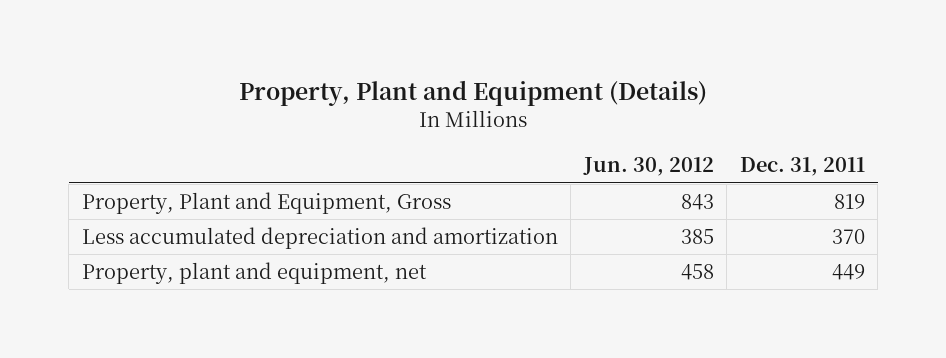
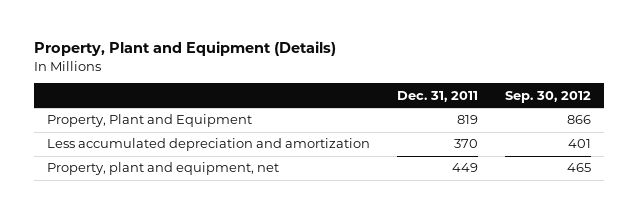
- | Jun. 30, 2012 | Dec. 31, 2011
+ | Dec. 31, 2011 | Sep. 30, 2012
- Property, Plant and Equipment, Gross | 843 | 819
+ Property, Plant and Equipment | 819 | 866

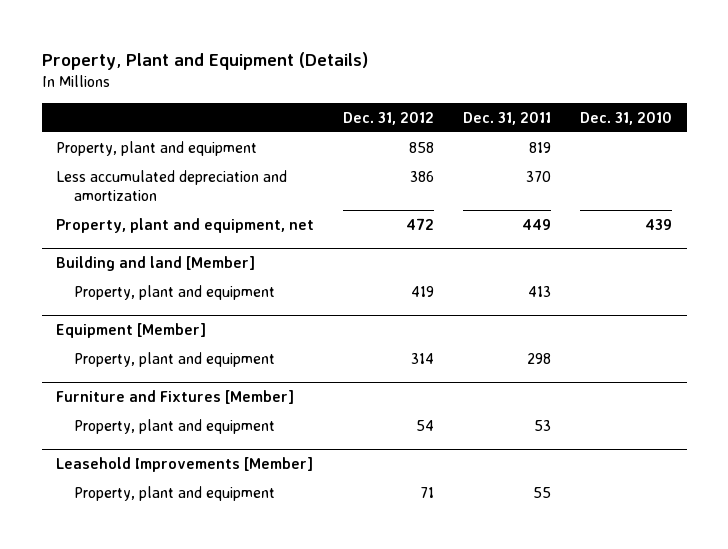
- | Dec. 31, 2011 | Sep. 30, 2012
+ | Dec. 31, 2012 | Dec. 31, 2011 | Dec. 31, 2010
- Property, Plant and Equipment | 819 | 866
+ Property, plant and equipment | 858 | 819 |
+ Building and land [Member]
+ Property, plant and equipment | 419 | 413 |
+ Equipment [Member]
+ Property, plant and equipment | 314 | 298 |
+ Furniture and Fixtures [Member]
+ Property, plant and equipment | 54 | 53 |
+ Leasehold Improvements [Member]
+ Property, plant and equipment | 71 | 55 |

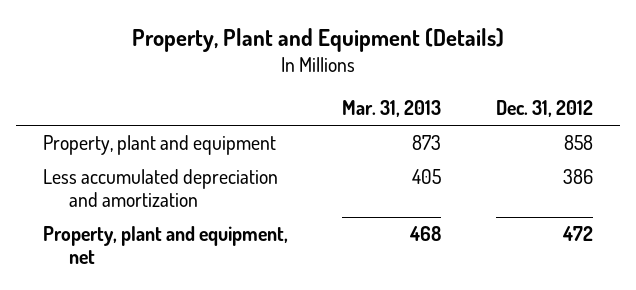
- | Dec. 31, 2012 | Dec. 31, 2011 | Dec. 31, 2010
+ | Mar. 31, 2013 | Dec. 31, 2012
- Building and land [Member]
- Property, plant and equipment | 419 | 413 |
- Equipment [Member]
- Property, plant and equipment | 314 | 298 |
- Furniture and Fixtures [Member]
- Property, plant and equipment | 54 | 53 |
- Leasehold Improvements [Member]
- Property, plant and equipment | 71 | 55 |

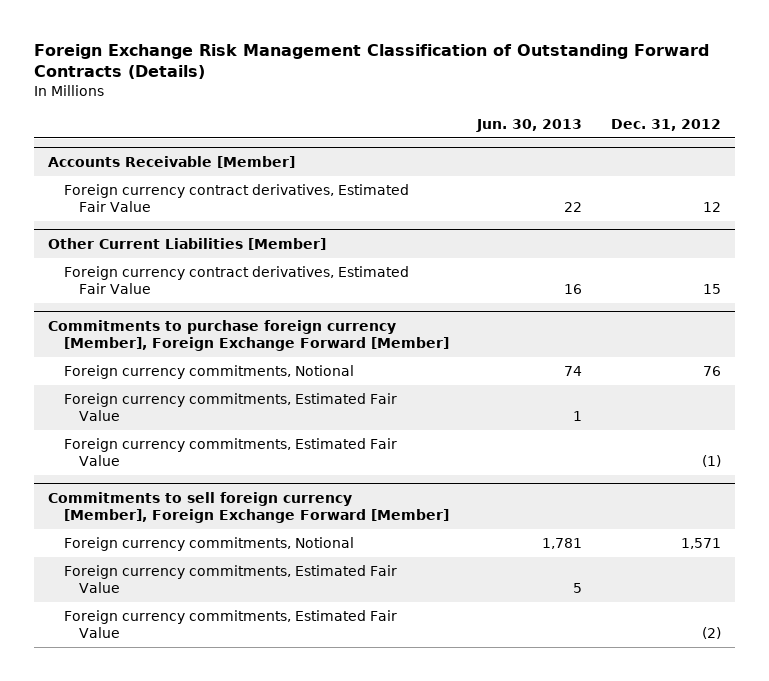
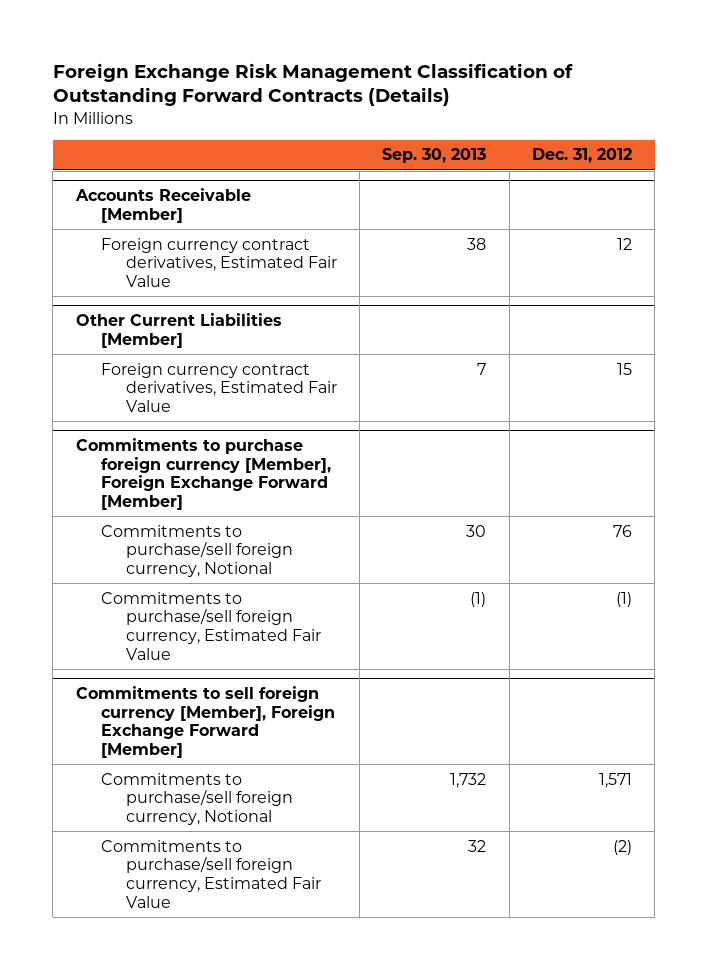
- | Jun. 30, 2013 | Dec. 31, 2012
+ | Sep. 30, 2013 | Dec. 31, 2012
@ Commitments to purchase foreign currency [Member], Foreign Exchange Forward [Member]
- Foreign currency commitments, Notional | 74 | 76
- Foreign currency commitments, Estimated Fair Value | 1 |
- Foreign currency commitments, Estimated Fair Value | | (1)
+ Commitments to purchase/sell foreign currency, Notional | 30 | 76
+ Commitments to purchase/sell foreign currency, Estimated Fair Value | (1) | (1)
@ Commitments to sell foreign currency [Member], Foreign Exchange Forward [Member]
- Foreign currency commitments, Notional | 1,781 | 1,571
- Foreign currency commitments, Estimated Fair Value | 5 |
- Foreign currency commitments, Estimated Fair Value | | (2)
+ Commitments to purchase/sell foreign currency, Notional | 1,732 | 1,571
+ Commitments to purchase/sell foreign currency, Estimated Fair Value | 32 | (2)

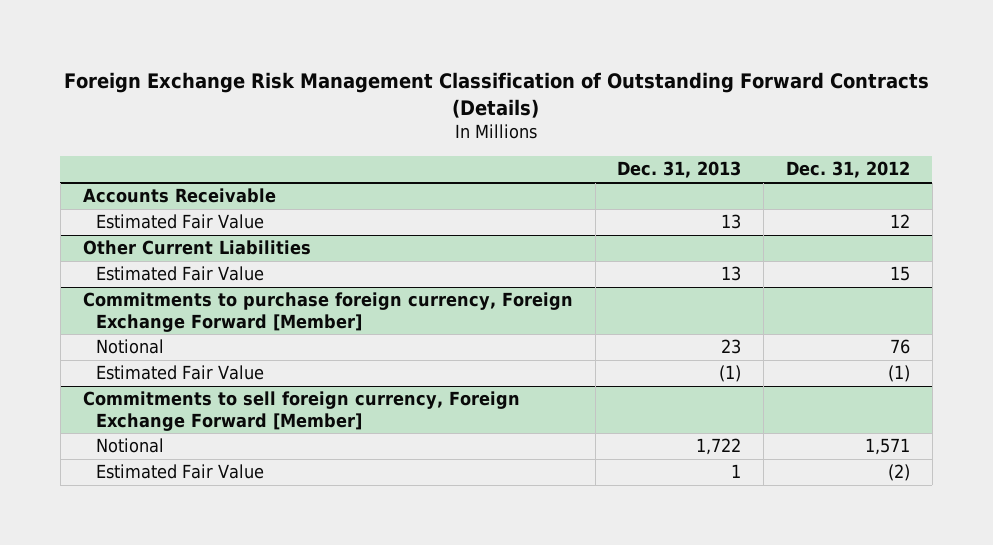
- | Sep. 30, 2013 | Dec. 31, 2012
+ | Dec. 31, 2013 | Dec. 31, 2012
- Accounts Receivable [Member]
- Foreign currency contract derivatives, Estimated Fair Value | 38 | 12
- Other Current Liabilities [Member]
- Foreign currency contract derivatives, Estimated Fair Value | 7 | 15
- Commitments to purchase foreign currency [Member], Foreign Exchange Forward [Member]
- Commitments to purchase/sell foreign currency, Notional | 30 | 76
- Commitments to purchase/sell foreign currency, Estimated Fair Value | (1) | (1)
- Commitments to sell foreign currency [Member], Foreign Exchange Forward [Member]
- Commitments to purchase/sell foreign currency, Notional | 1,732 | 1,571
- Commitments to purchase/sell foreign currency, Estimated Fair Value | 32 | (2)
+ Accounts Receivable
+ Estimated Fair Value | 13 | 12
+ Other Current Liabilities
+ Estimated Fair Value | 13 | 15
+ Commitments to purchase foreign currency, Foreign Exchange Forward [Member]
+ Notional | 23 | 76
+ Estimated Fair Value | (1) | (1)
+ Commitments to sell foreign currency, Foreign Exchange Forward [Member]
+ Notional | 1,722 | 1,571
+ Estimated Fair Value | 1 | (2)

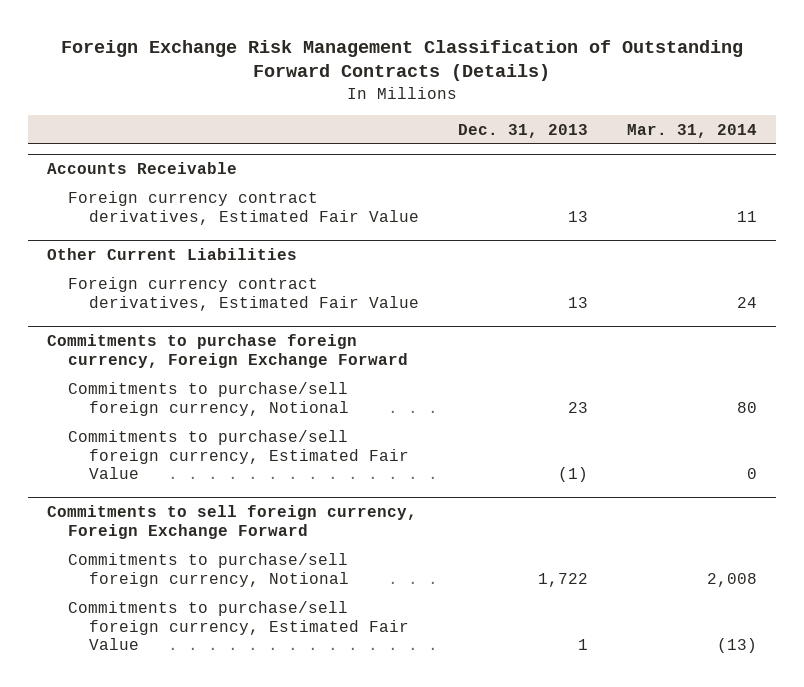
- | Dec. 31, 2013 | Dec. 31, 2012
+ | Dec. 31, 2013 | Mar. 31, 2014
@ Accounts Receivable
- Estimated Fair Value | 13 | 12
+ Foreign currency contract derivatives, Estimated Fair Value | 13 | 11
@ Other Current Liabilities
- Estimated Fair Value | 13 | 15
- Commitments to purchase foreign currency, Foreign Exchange Forward [Member]
- Notional | 23 | 76
- Estimated Fair Value | (1) | (1)
- Commitments to sell foreign currency, Foreign Exchange Forward [Member]
- Notional | 1,722 | 1,571
- Estimated Fair Value | 1 | (2)
@ Other Current Liabilities
+ Foreign currency contract derivatives, Estimated Fair Value | 13 | 24
+ Commitments to purchase foreign currency, Foreign Exchange Forward
+ Commitments to purchase/sell foreign currency, Notional | 23 | 80
+ Commitments to purchase/sell foreign currency, Estimated Fair Value | (1) | 0
+ Commitments to sell foreign currency, Foreign Exchange Forward
+ Commitments to purchase/sell foreign currency, Notional | 1,722 | 2,008
+ Commitments to purchase/sell foreign currency, Estimated Fair Value | 1 | (13)

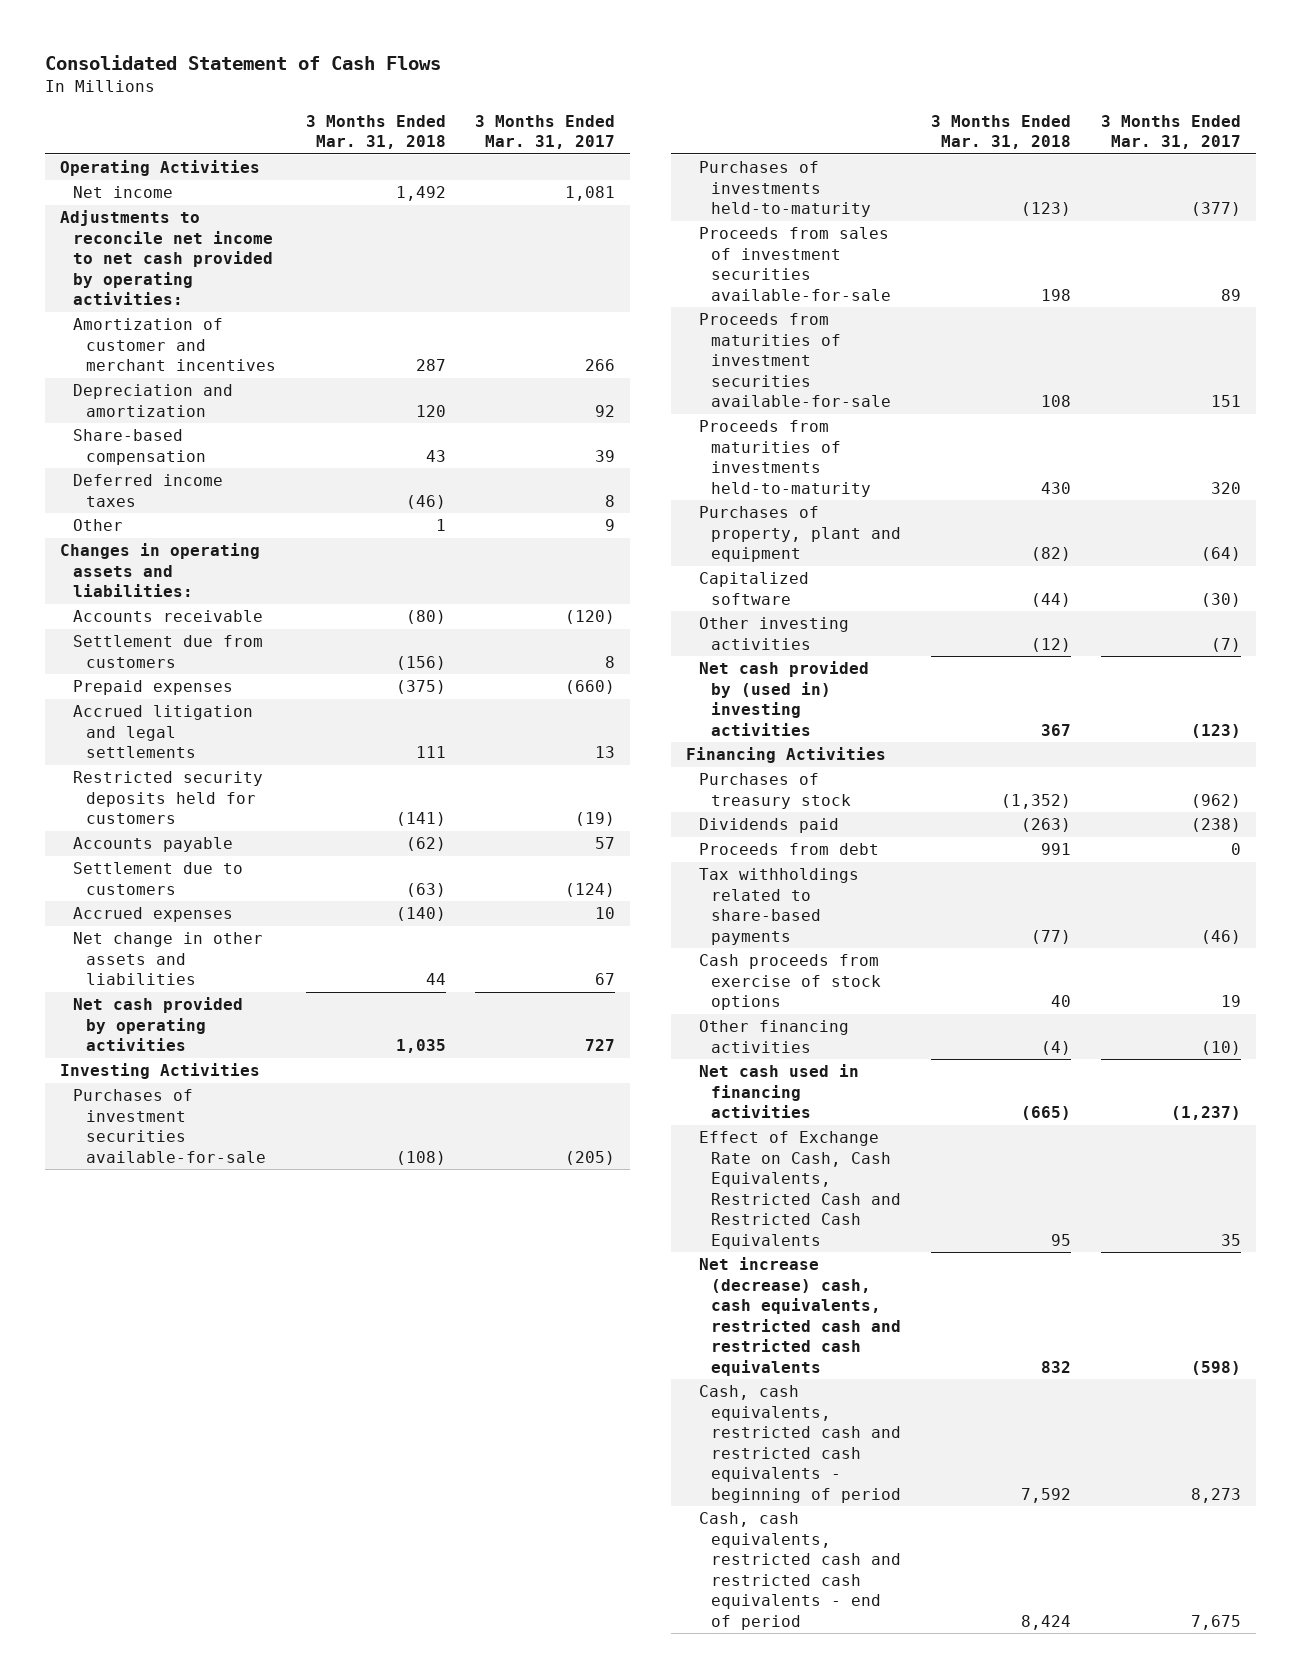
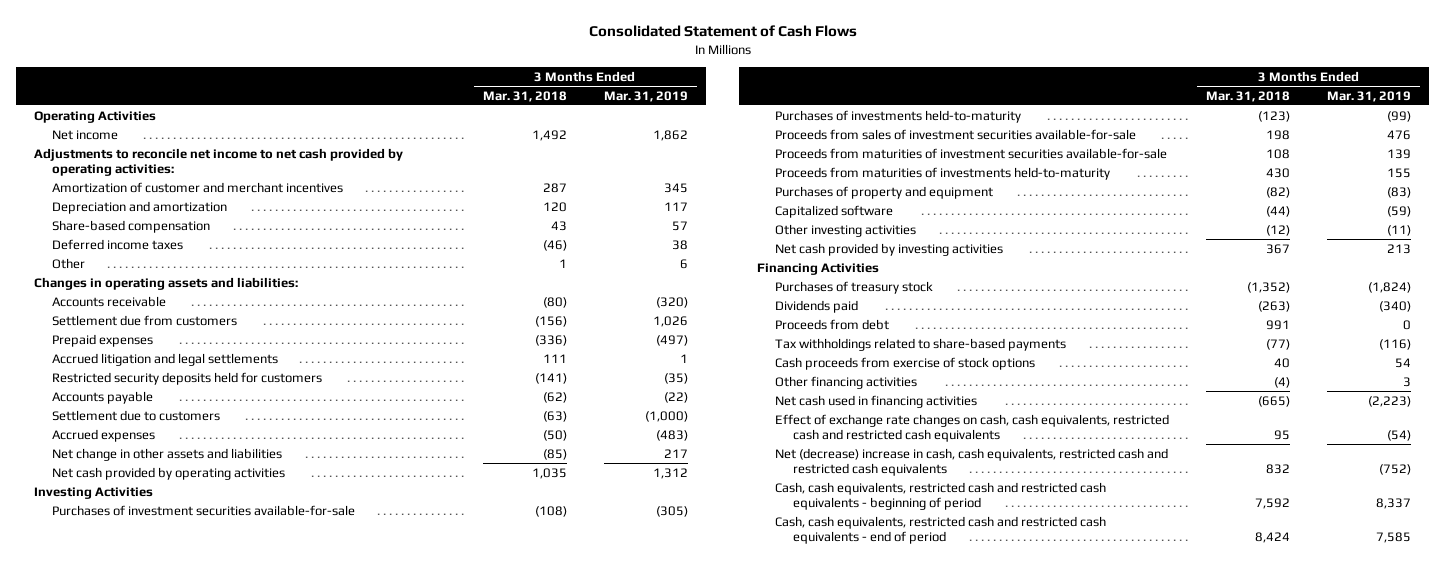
- | 3 Months Ended Mar. 31, 2018 | 3 Months Ended Mar. 31, 2017
+ | 3 Months Ended Mar. 31, 2018 | 3 Months Ended Mar. 31, 2019
- Prepaid expenses | (375) | (660)
+ Prepaid expenses | (336) | (497)
- Accrued expenses | (140) | 10
- Net change in other assets and liabilities | 44 | 67
+ Accrued expenses | (50) | (483)
+ Net change in other assets and liabilities | (85) | 217
- Purchases of property, plant and equipment | (82) | (64)
+ Purchases of property and equipment | (82) | (83)
- Net cash provided by (used in) investing activities | 367 | (123)
+ Net cash provided by investing activities | 367 | 213
- Effect of Exchange Rate on Cash, Cash Equivalents, Restricted Cash and Restricted Cash Equivalents | 95 | 35
- Net increase (decrease) cash, cash equivalents, restricted cash and restricted cash equivalents | 832 | (598)
+ Effect of exchange rate changes on cash, cash equivalents, restricted cash and restricted cash equivalents | 95 | (54)
+ Net (decrease) increase in cash, cash equivalents, restricted cash and restricted cash equivalents | 832 | (752)

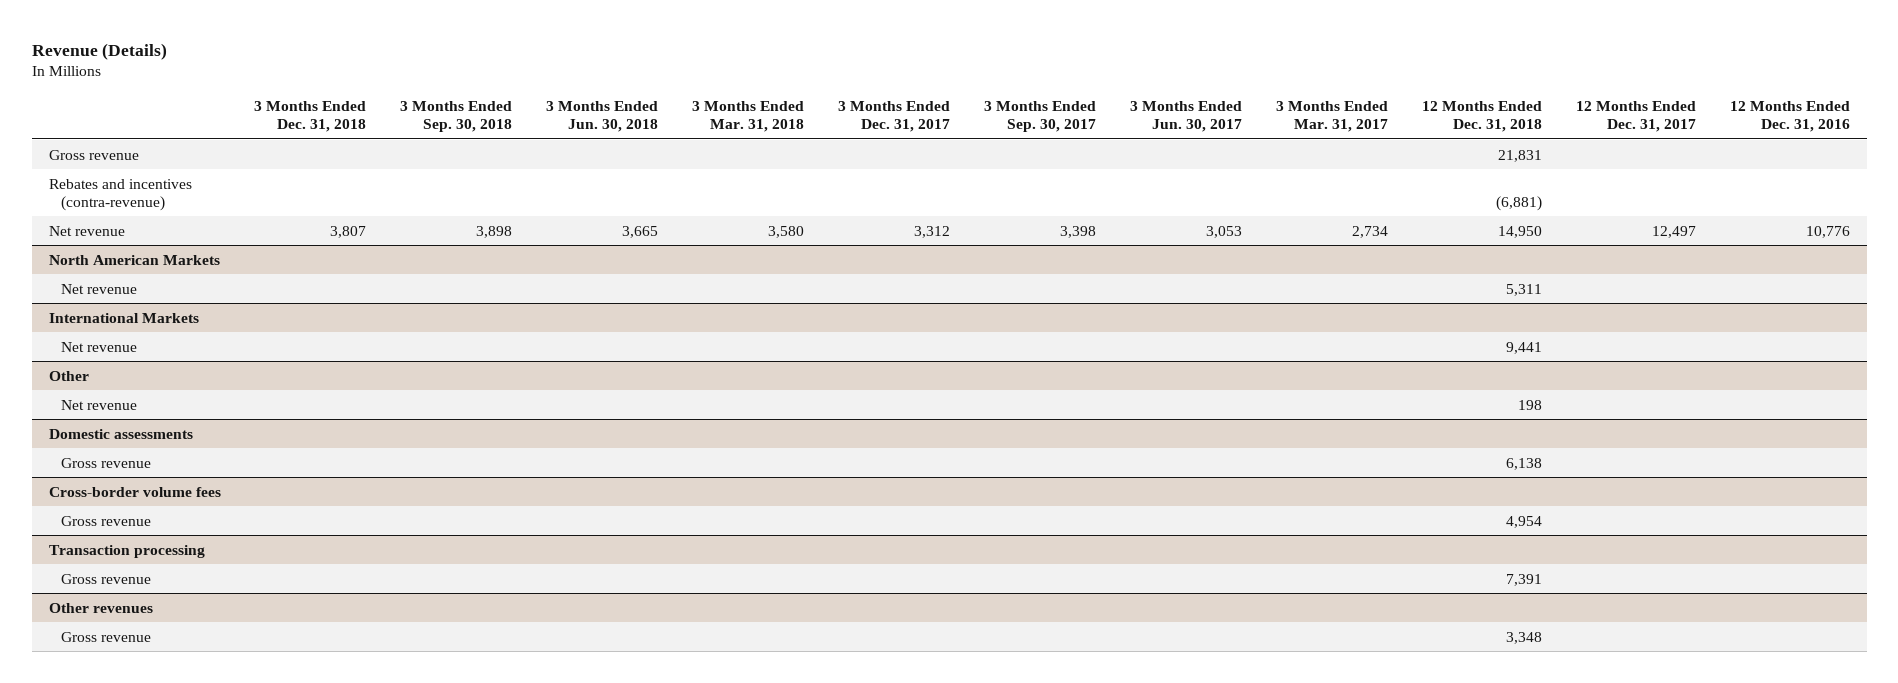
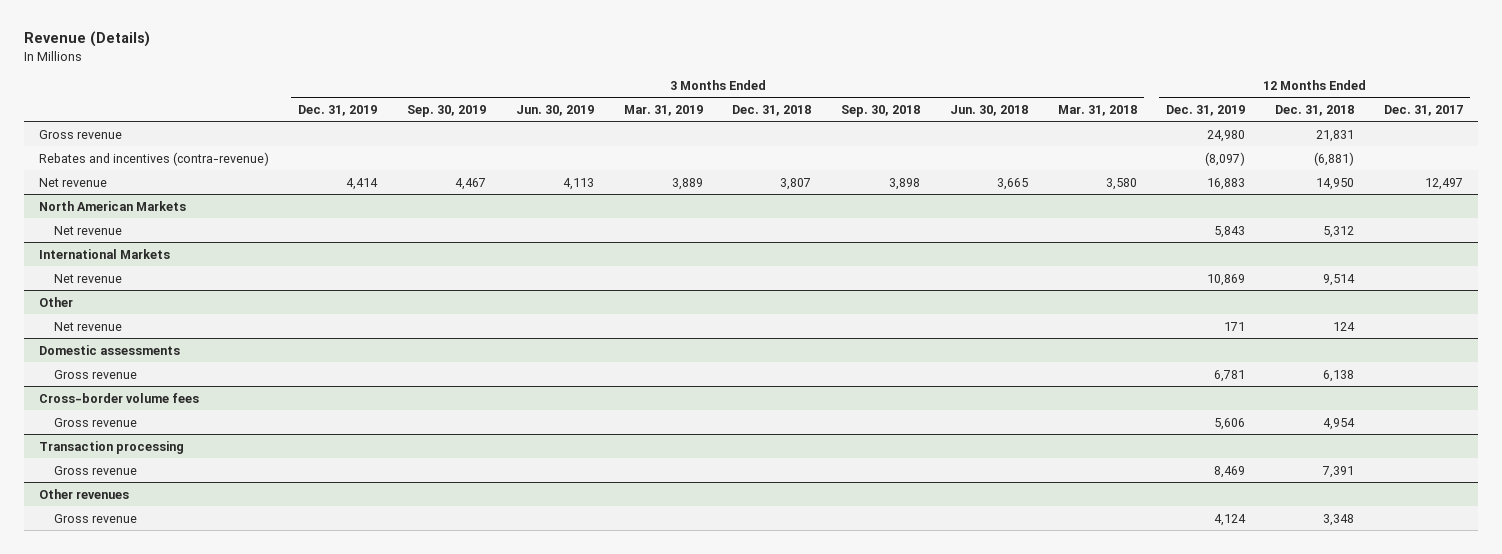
- | 3 Months Ended Dec. 31, 2018 | 3 Months Ended Sep. 30, 2018 | 3 Months Ended Jun. 30, 2018 | 3 Months Ended Mar. 31, 2018 | 3 Months Ended Dec. 31, 2017 | 3 Months Ended Sep. 30, 2017 | 3 Months Ended Jun. 30, 2017 | 3 Months Ended Mar. 31, 2017 | 12 Months Ended Dec. 31, 2018 | 12 Months Ended Dec. 31, 2017 | 12 Months Ended Dec. 31, 2016
+ | 3 Months Ended Dec. 31, 2019 | 3 Months Ended Sep. 30, 2019 | 3 Months Ended Jun. 30, 2019 | 3 Months Ended Mar. 31, 2019 | 3 Months Ended Dec. 31, 2018 | 3 Months Ended Sep. 30, 2018 | 3 Months Ended Jun. 30, 2018 | 3 Months Ended Mar. 31, 2018 | 12 Months Ended Dec. 31, 2019 | 12 Months Ended Dec. 31, 2018 | 12 Months Ended Dec. 31, 2017
@ North American Markets
- Net revenue | | | | | | | | | 5,311 | |
+ Net revenue | | | | | | | | | 5,843 | 5,312 |
@ International Markets
- Net revenue | | | | | | | | | 9,441 | |
+ Net revenue | | | | | | | | | 10,869 | 9,514 |
@ Other
- Net revenue | | | | | | | | | 198 | |
+ Net revenue | | | | | | | | | 171 | 124 |

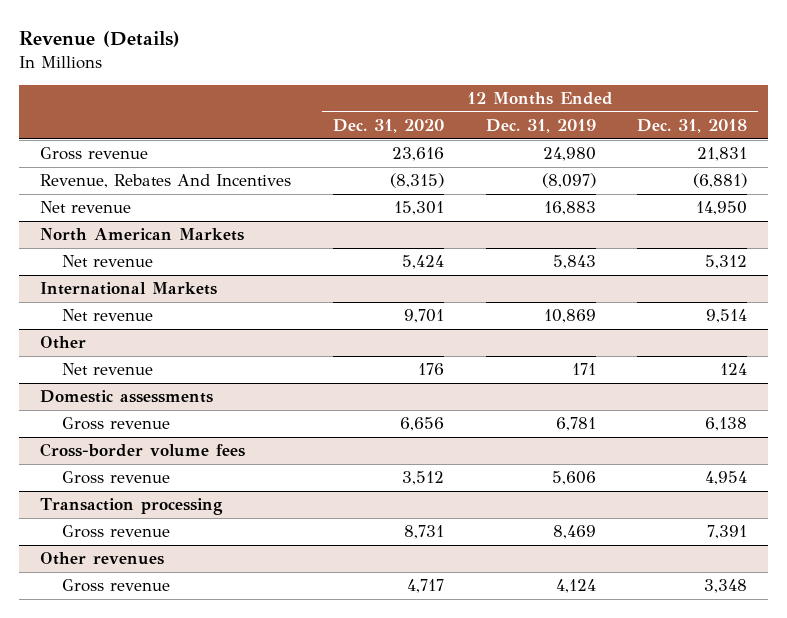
- | 3 Months Ended Dec. 31, 2019 | 3 Months Ended Sep. 30, 2019 | 3 Months Ended Jun. 30, 2019 | 3 Months Ended Mar. 31, 2019 | 3 Months Ended Dec. 31, 2018 | 3 Months Ended Sep. 30, 2018 | 3 Months Ended Jun. 30, 2018 | 3 Months Ended Mar. 31, 2018 | 12 Months Ended Dec. 31, 2019 | 12 Months Ended Dec. 31, 2018 | 12 Months Ended Dec. 31, 2017
+ | 12 Months Ended Dec. 31, 2020 | 12 Months Ended Dec. 31, 2019 | 12 Months Ended Dec. 31, 2018
- Rebates and incentives (contra-revenue) | | | | | | | | | (8,097) | (6,881) |
+ Revenue, Rebates And Incentives | (8,315) | (8,097) | (6,881)

